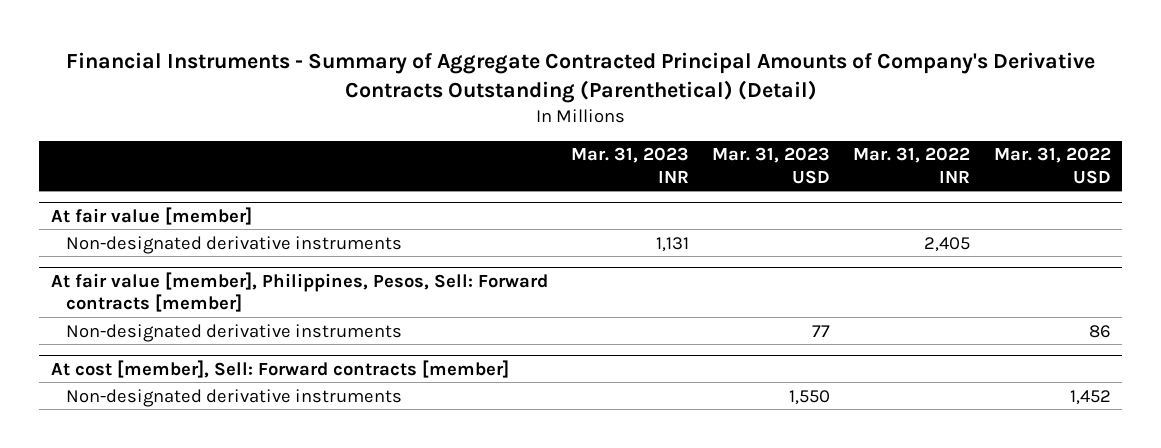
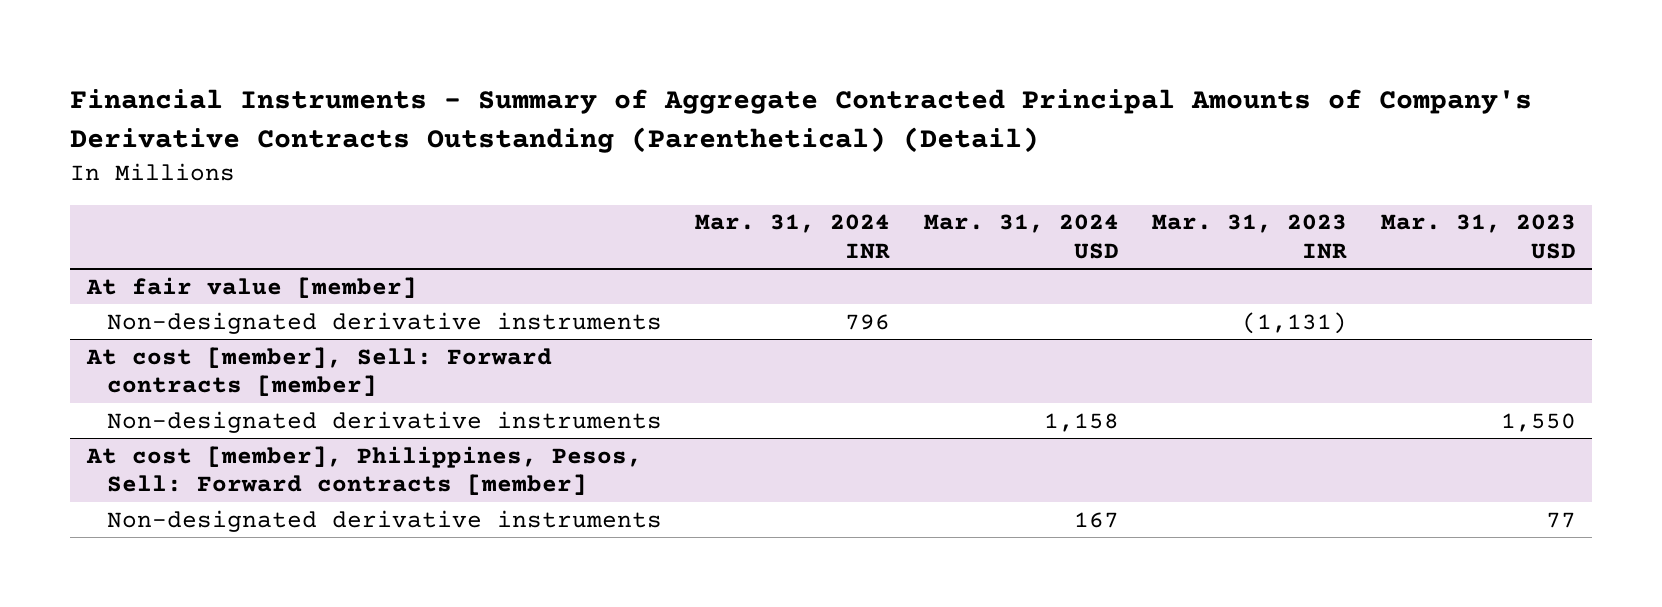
- | Mar. 31, 2023 INR | Mar. 31, 2023 USD | Mar. 31, 2022 INR | Mar. 31, 2022 USD
+ | Mar. 31, 2024 INR | Mar. 31, 2024 USD | Mar. 31, 2023 INR | Mar. 31, 2023 USD
@ At fair value [member]
- Non-designated derivative instruments | 1,131 | | 2,405 |
- At fair value [member], Philippines, Pesos, Sell: Forward contracts [member]
- Non-designated derivative instruments | | 77 | | 86
@ At fair value [member]
+ Non-designated derivative instruments | 796 | | (1,131) |
+ At cost [member], Philippines, Pesos, Sell: Forward contracts [member]
+ Non-designated derivative instruments | | 167 | | 77

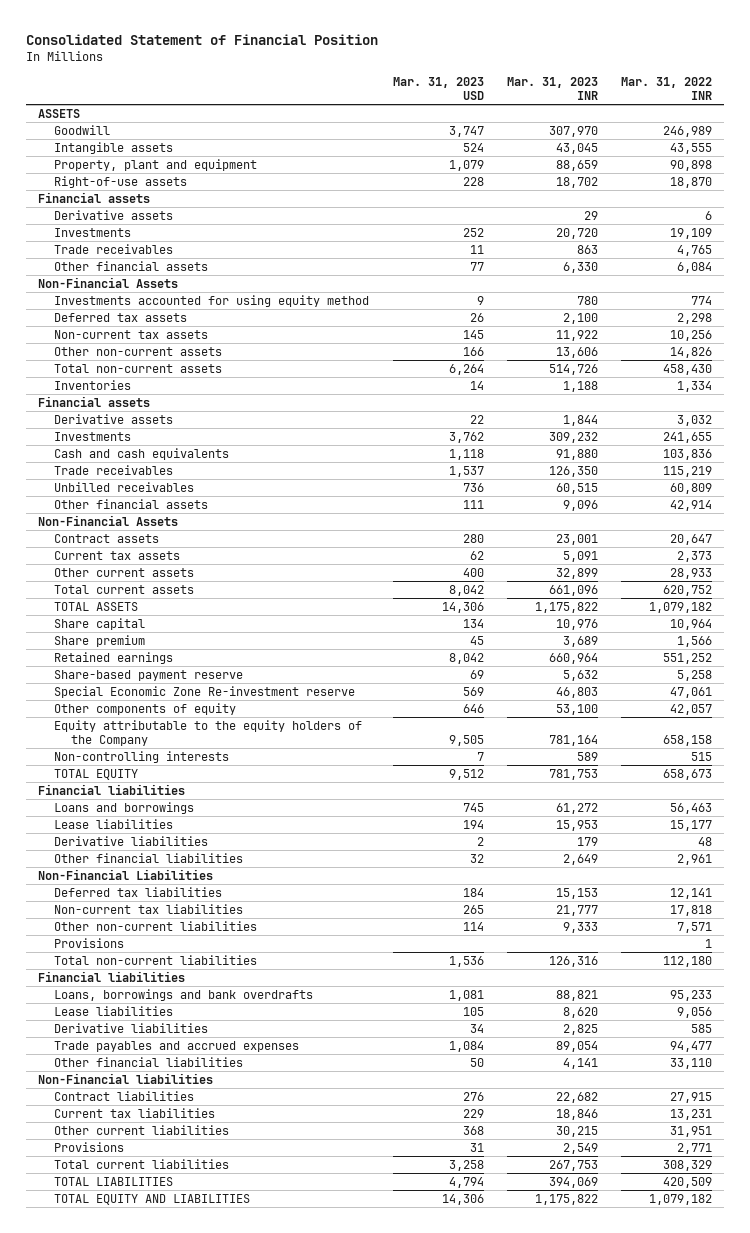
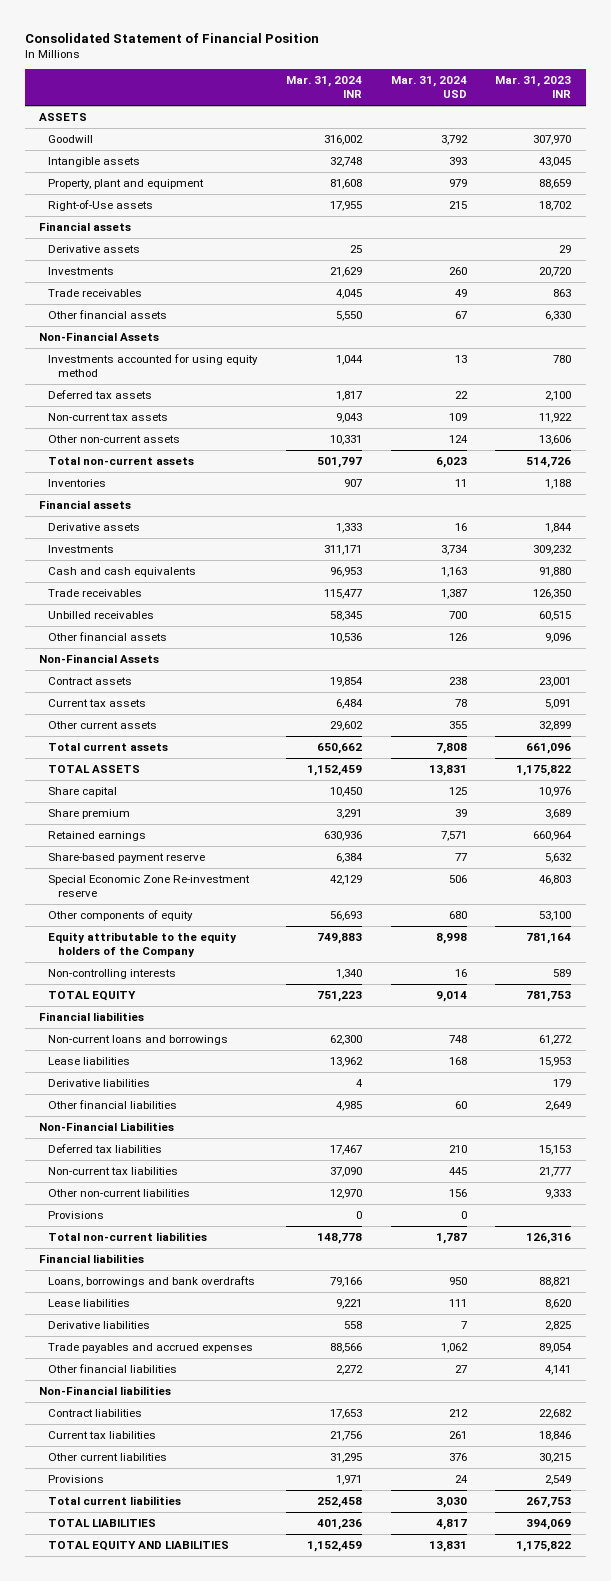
- | Mar. 31, 2023 USD | Mar. 31, 2023 INR | Mar. 31, 2022 INR
+ | Mar. 31, 2024 INR | Mar. 31, 2024 USD | Mar. 31, 2023 INR
- Right-of-use assets | 228 | 18,702 | 18,870
+ Right-of-Use assets | 17,955 | 215 | 18,702
- Loans and borrowings | 745 | 61,272 | 56,463
+ Non-current loans and borrowings | 62,300 | 748 | 61,272

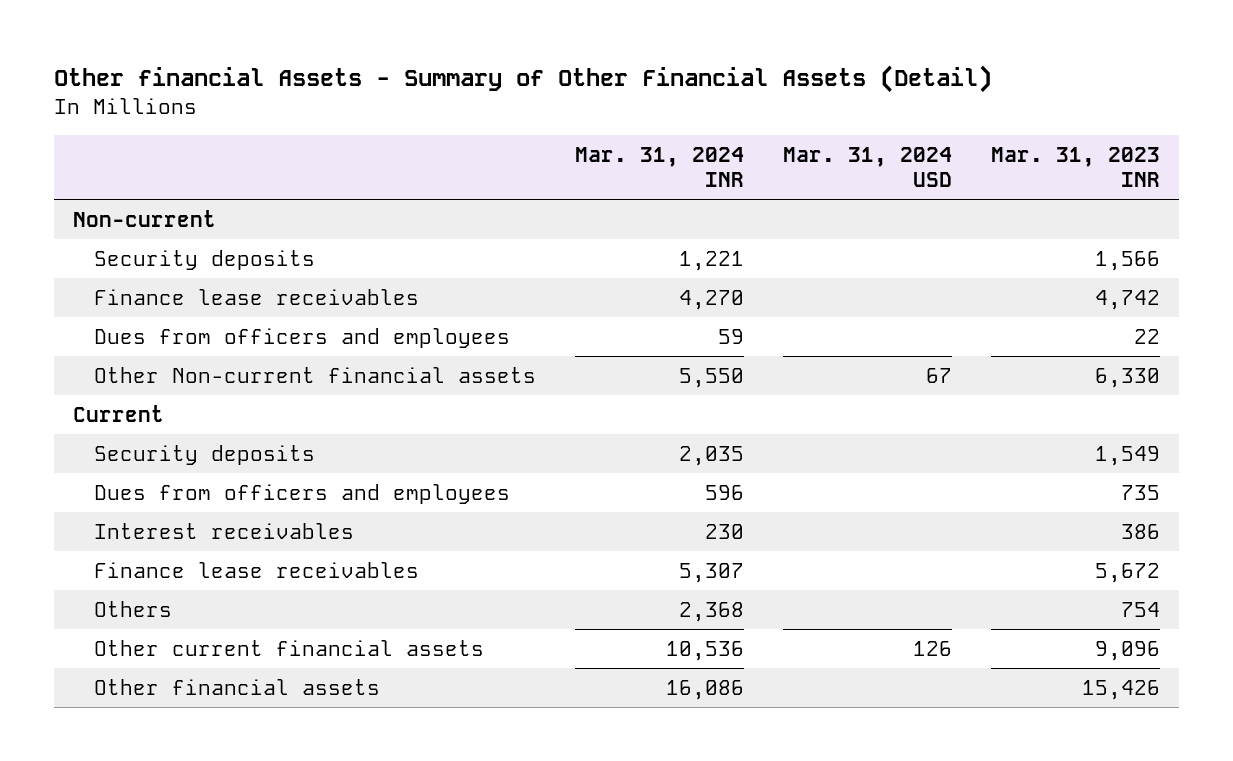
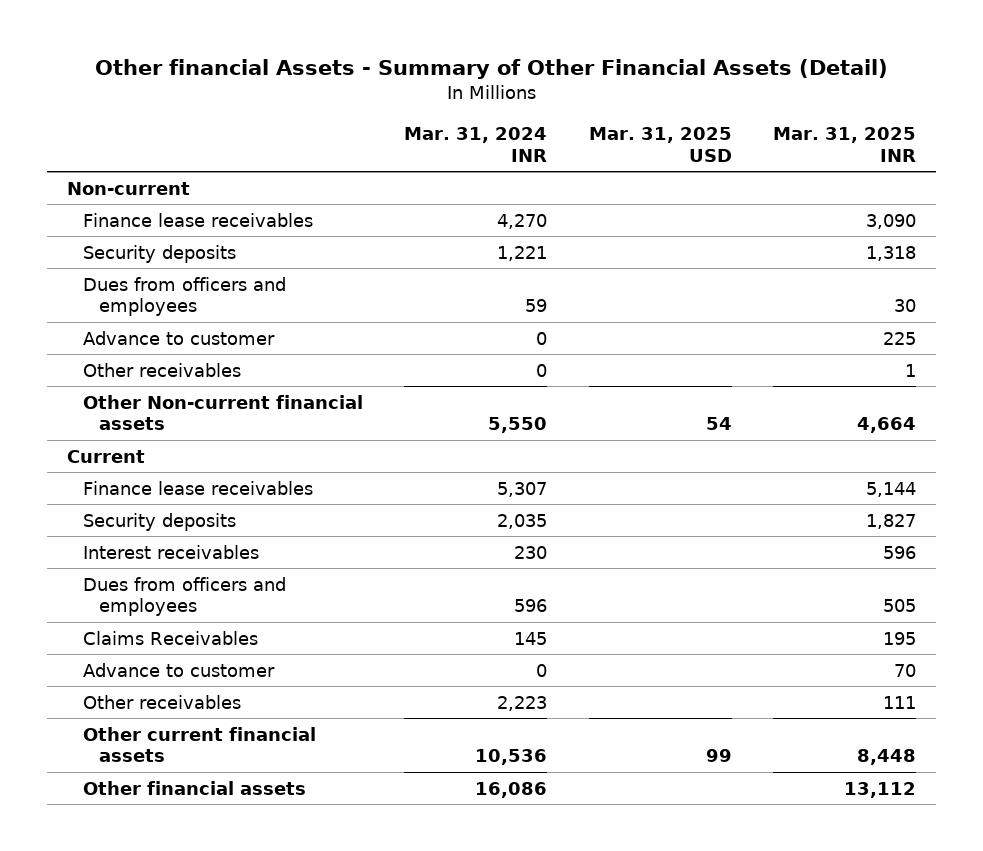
- | Mar. 31, 2024 INR | Mar. 31, 2024 USD | Mar. 31, 2023 INR
+ | Mar. 31, 2024 INR | Mar. 31, 2025 USD | Mar. 31, 2025 INR
moved down: Security deposits | 1,221 | | 1,318
+ Advance to customer | 0 | | 225
+ Other receivables | 0 | | 1
moved up: Finance lease receivables | 5,307 | | 5,144
- Others | 2,368 | | 754
moved down: Dues from officers and employees | 596 | | 505
+ Claims Receivables | 145 | | 195
+ Advance to customer | 0 | | 70
+ Other receivables | 2,223 | | 111

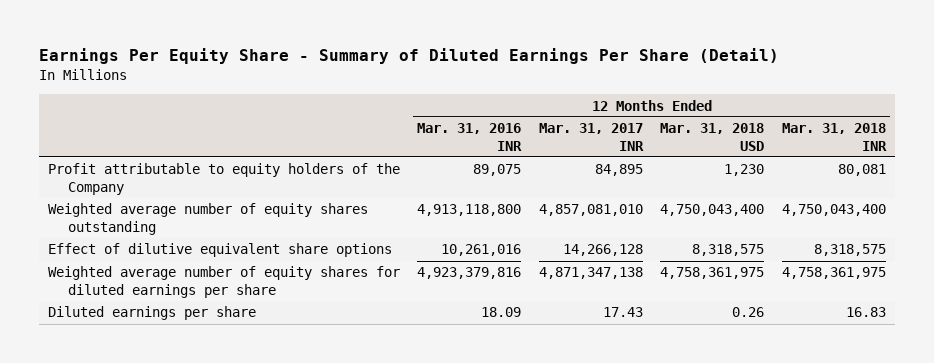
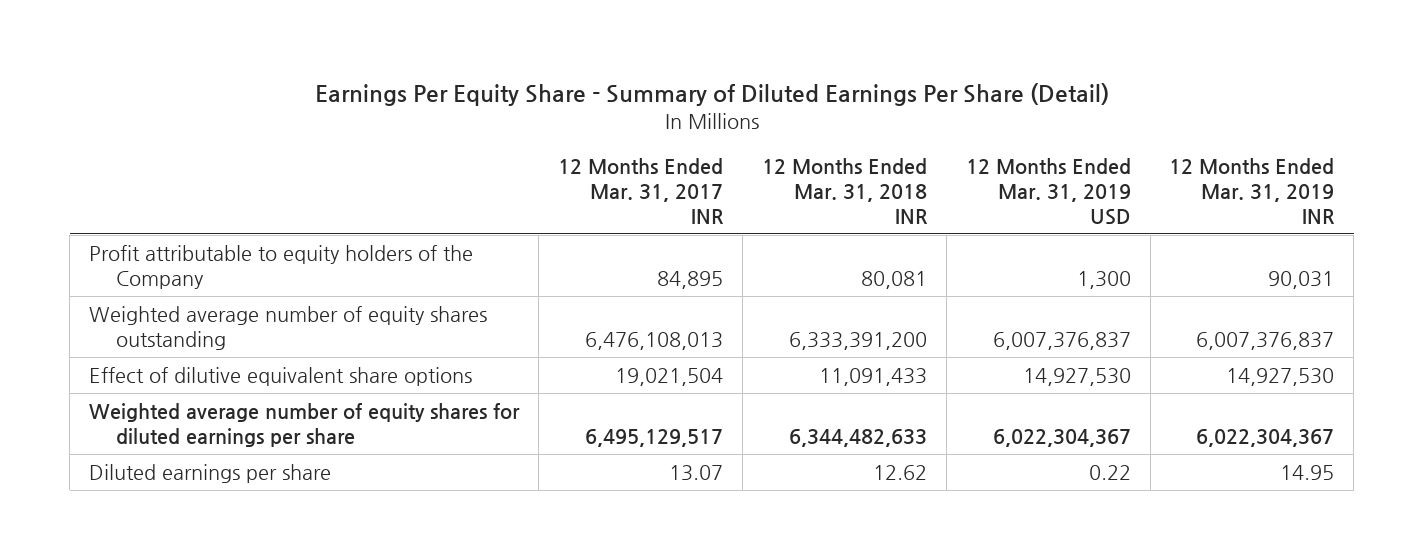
- | 12 Months Ended Mar. 31, 2016 INR | 12 Months Ended Mar. 31, 2017 INR | 12 Months Ended Mar. 31, 2018 USD | 12 Months Ended Mar. 31, 2018 INR
+ | 12 Months Ended Mar. 31, 2017 INR | 12 Months Ended Mar. 31, 2018 INR | 12 Months Ended Mar. 31, 2019 USD | 12 Months Ended Mar. 31, 2019 INR
- Weighted average number of equity shares outstanding | 4,913,118,800 | 4,857,081,010 | 4,750,043,400 | 4,750,043,400
- Effect of dilutive equivalent share options | 10,261,016 | 14,266,128 | 8,318,575 | 8,318,575
- Weighted average number of equity shares for diluted earnings per share | 4,923,379,816 | 4,871,347,138 | 4,758,361,975 | 4,758,361,975
- Diluted earnings per share | 18.09 | 17.43 | 0.26 | 16.83
+ Weighted average number of equity shares outstanding | 6,476,108,013 | 6,333,391,200 | 6,007,376,837 | 6,007,376,837
+ Effect of dilutive equivalent share options | 19,021,504 | 11,091,433 | 14,927,530 | 14,927,530
+ Weighted average number of equity shares for diluted earnings per share | 6,495,129,517 | 6,344,482,633 | 6,022,304,367 | 6,022,304,367
+ Diluted earnings per share | 13.07 | 12.62 | 0.22 | 14.95

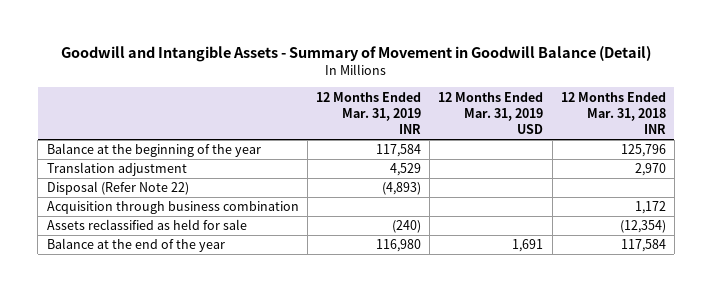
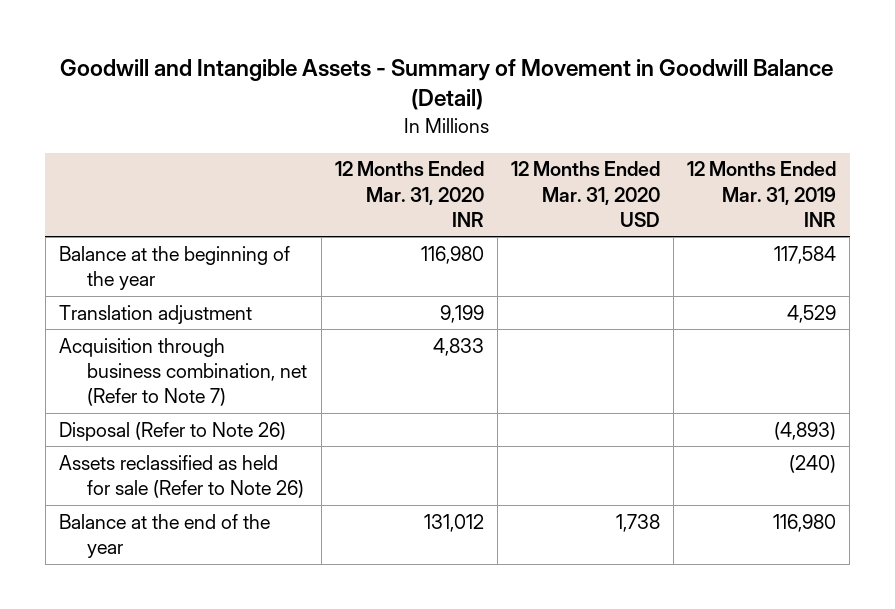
- | 12 Months Ended Mar. 31, 2019 INR | 12 Months Ended Mar. 31, 2019 USD | 12 Months Ended Mar. 31, 2018 INR
+ | 12 Months Ended Mar. 31, 2020 INR | 12 Months Ended Mar. 31, 2020 USD | 12 Months Ended Mar. 31, 2019 INR
- Disposal (Refer Note 22) | (4,893) | |
- Acquisition through business combination | | | 1,172
- Assets reclassified as held for sale | (240) | | (12,354)
+ Acquisition through business combination, net (Refer to Note 7) | 4,833 | |
+ Disposal (Refer to Note 26) | | | (4,893)
+ Assets reclassified as held for sale (Refer to Note 26) | | | (240)

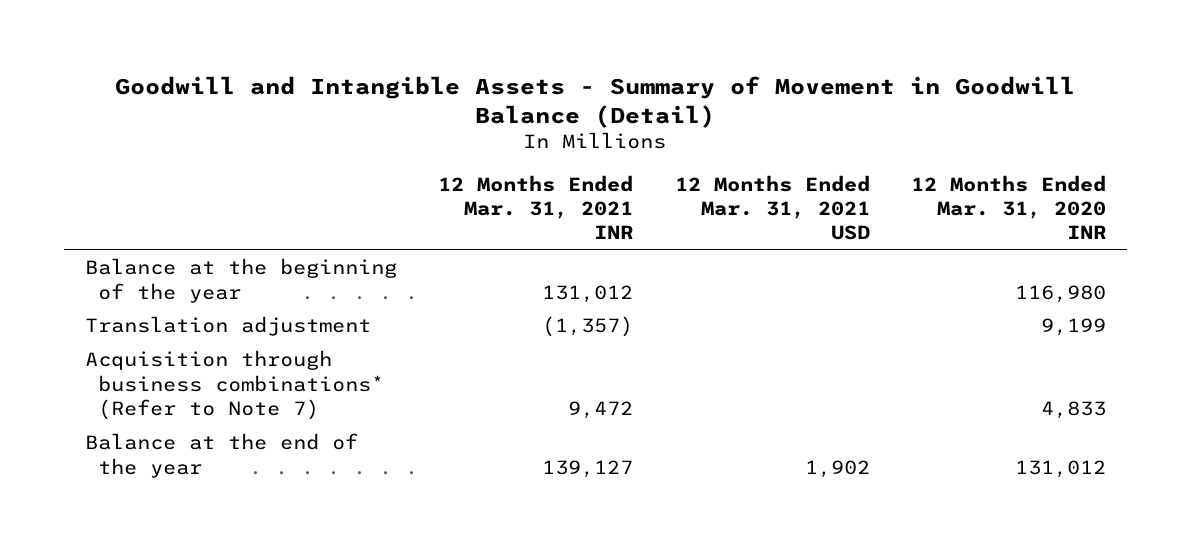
- | 12 Months Ended Mar. 31, 2020 INR | 12 Months Ended Mar. 31, 2020 USD | 12 Months Ended Mar. 31, 2019 INR
+ | 12 Months Ended Mar. 31, 2021 INR | 12 Months Ended Mar. 31, 2021 USD | 12 Months Ended Mar. 31, 2020 INR
- Acquisition through business combination, net (Refer to Note 7) | 4,833 | |
- Disposal (Refer to Note 26) | | | (4,893)
- Assets reclassified as held for sale (Refer to Note 26) | | | (240)
+ Acquisition through business combinations* (Refer to Note 7) | 9,472 | | 4,833

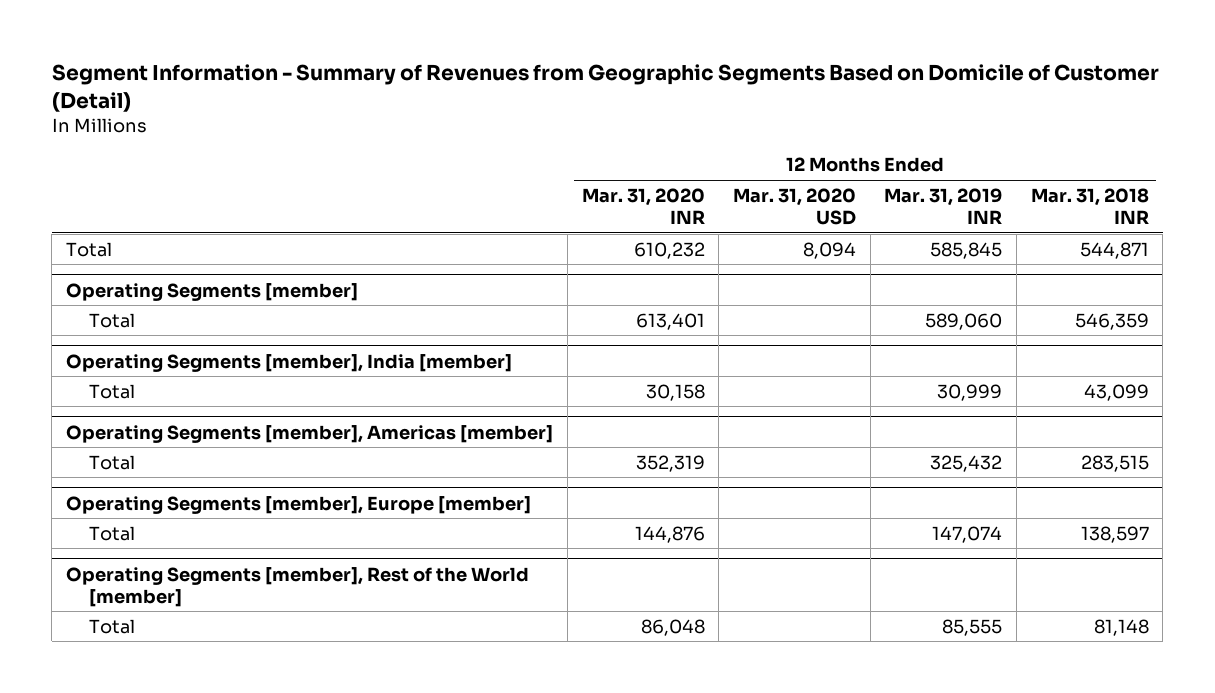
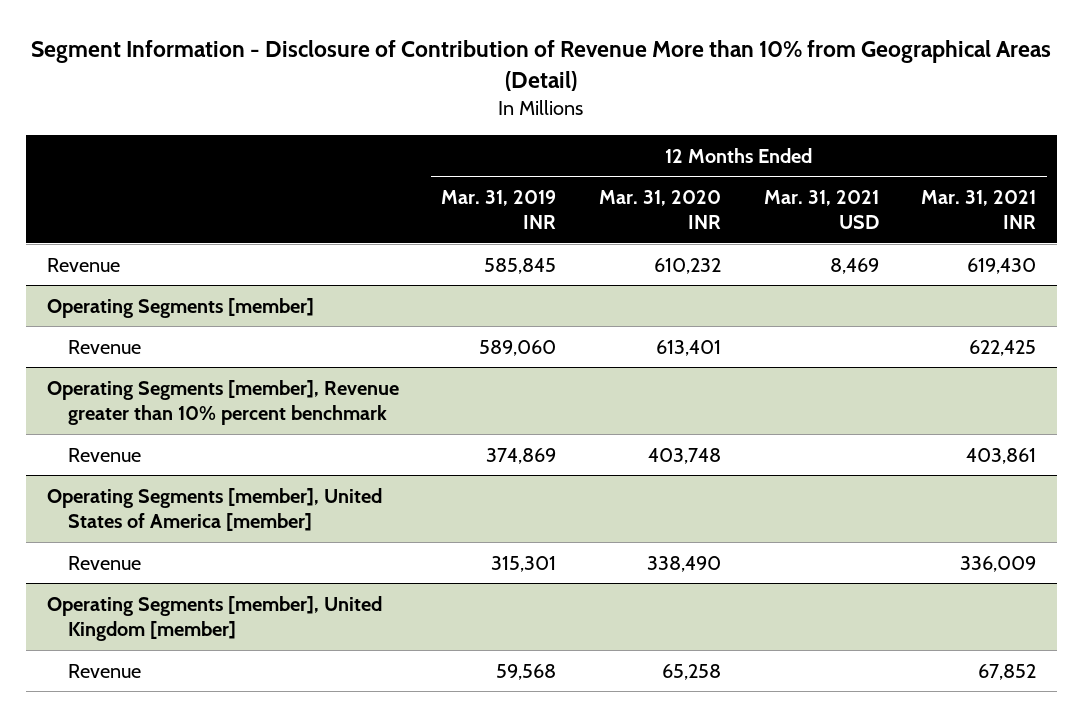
- Segment Information - Summary of Revenues from Geographic Segments Based on Domicile of Customer (Detail)
+ Segment Information - Disclosure of Contribution of Revenue More than 10% from Geographical Areas (Detail)
- | 12 Months Ended Mar. 31, 2020 INR | 12 Months Ended Mar. 31, 2020 USD | 12 Months Ended Mar. 31, 2019 INR | 12 Months Ended Mar. 31, 2018 INR
+ | 12 Months Ended Mar. 31, 2019 INR | 12 Months Ended Mar. 31, 2020 INR | 12 Months Ended Mar. 31, 2021 USD | 12 Months Ended Mar. 31, 2021 INR
- Total | 610,232 | 8,094 | 585,845 | 544,871
+ Revenue | 585,845 | 610,232 | 8,469 | 619,430
@ Operating Segments [member]
- Total | 613,401 | | 589,060 | 546,359
- Operating Segments [member], India [member]
- Total | 30,158 | | 30,999 | 43,099
- Operating Segments [member], Americas [member]
- Total | 352,319 | | 325,432 | 283,515
- Operating Segments [member], Europe [member]
- Total | 144,876 | | 147,074 | 138,597
- Operating Segments [member], Rest of the World [member]
- Total | 86,048 | | 85,555 | 81,148
@ Operating Segments [member]
+ Revenue | 589,060 | 613,401 | | 622,425
+ Operating Segments [member], Revenue greater than 10% percent benchmark
+ Revenue | 374,869 | 403,748 | | 403,861
+ Operating Segments [member], United States of America [member]
+ Revenue | 315,301 | 338,490 | | 336,009
+ Operating Segments [member], United Kingdom [member]
+ Revenue | 59,568 | 65,258 | | 67,852

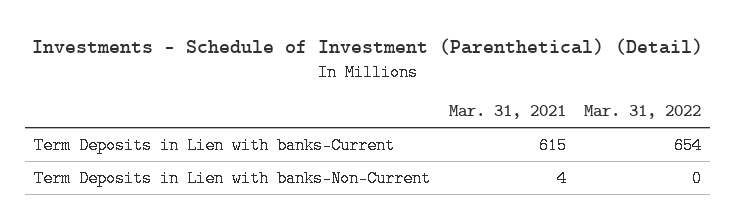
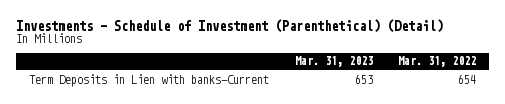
- | Mar. 31, 2021 | Mar. 31, 2022
+ | Mar. 31, 2023 | Mar. 31, 2022
- Term Deposits in Lien with banks-Non-Current | 4 | 0

